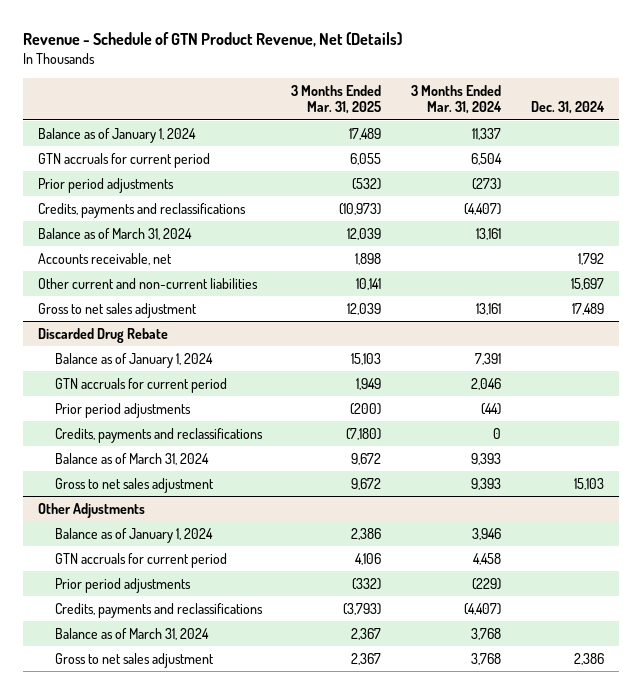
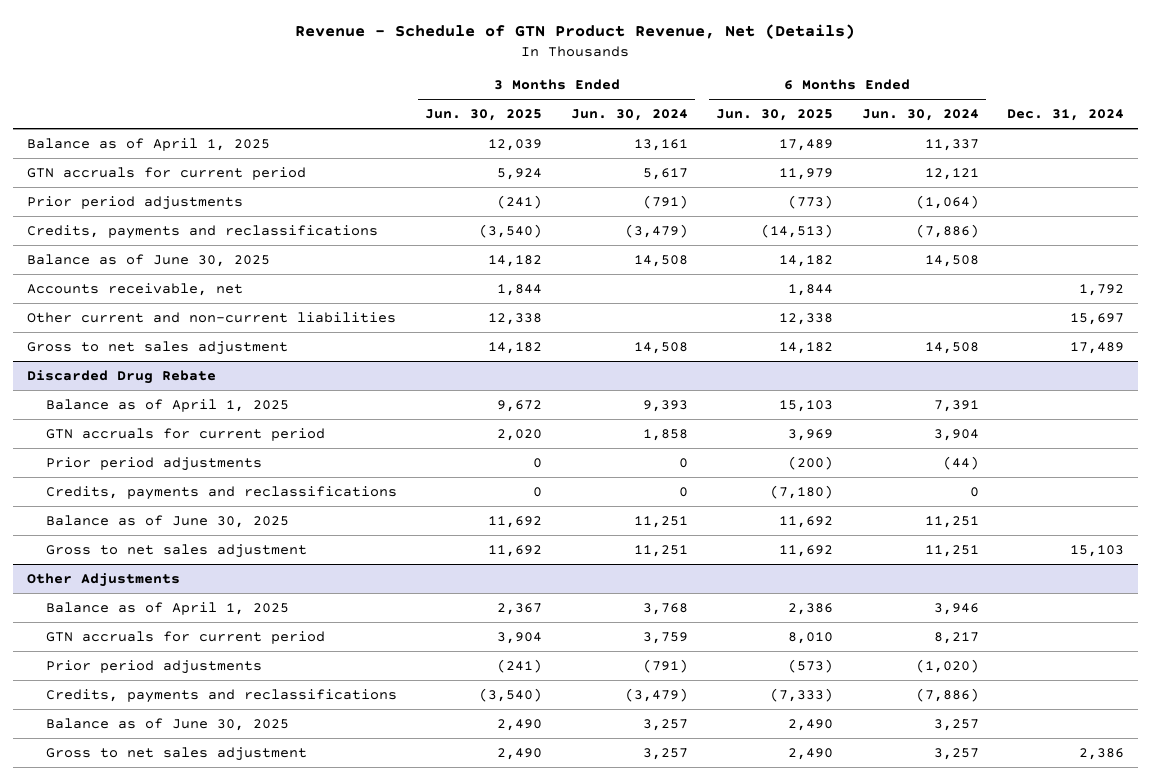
- | 3 Months Ended Mar. 31, 2025 | 3 Months Ended Mar. 31, 2024 | Dec. 31, 2024
+ | 3 Months Ended Jun. 30, 2025 | 3 Months Ended Jun. 30, 2024 | 6 Months Ended Jun. 30, 2025 | 6 Months Ended Jun. 30, 2024 | Dec. 31, 2024
- Balance as of January 1, 2024 | 17,489 | 11,337 |
+ Balance as of April 1, 2025 | 12,039 | 13,161 | 17,489 | 11,337 |
- Balance as of March 31, 2024 | 12,039 | 13,161 |
+ Balance as of June 30, 2025 | 14,182 | 14,508 | 14,182 | 14,508 |
@ Discarded Drug Rebate
- Balance as of January 1, 2024 | 15,103 | 7,391 |
+ Balance as of April 1, 2025 | 9,672 | 9,393 | 15,103 | 7,391 |
- Balance as of March 31, 2024 | 9,672 | 9,393 |
+ Balance as of June 30, 2025 | 11,692 | 11,251 | 11,692 | 11,251 |
@ Other Adjustments
- Balance as of January 1, 2024 | 2,386 | 3,946 |
+ Balance as of April 1, 2025 | 2,367 | 3,768 | 2,386 | 3,946 |
- Balance as of March 31, 2024 | 2,367 | 3,768 |
+ Balance as of June 30, 2025 | 2,490 | 3,257 | 2,490 | 3,257 |

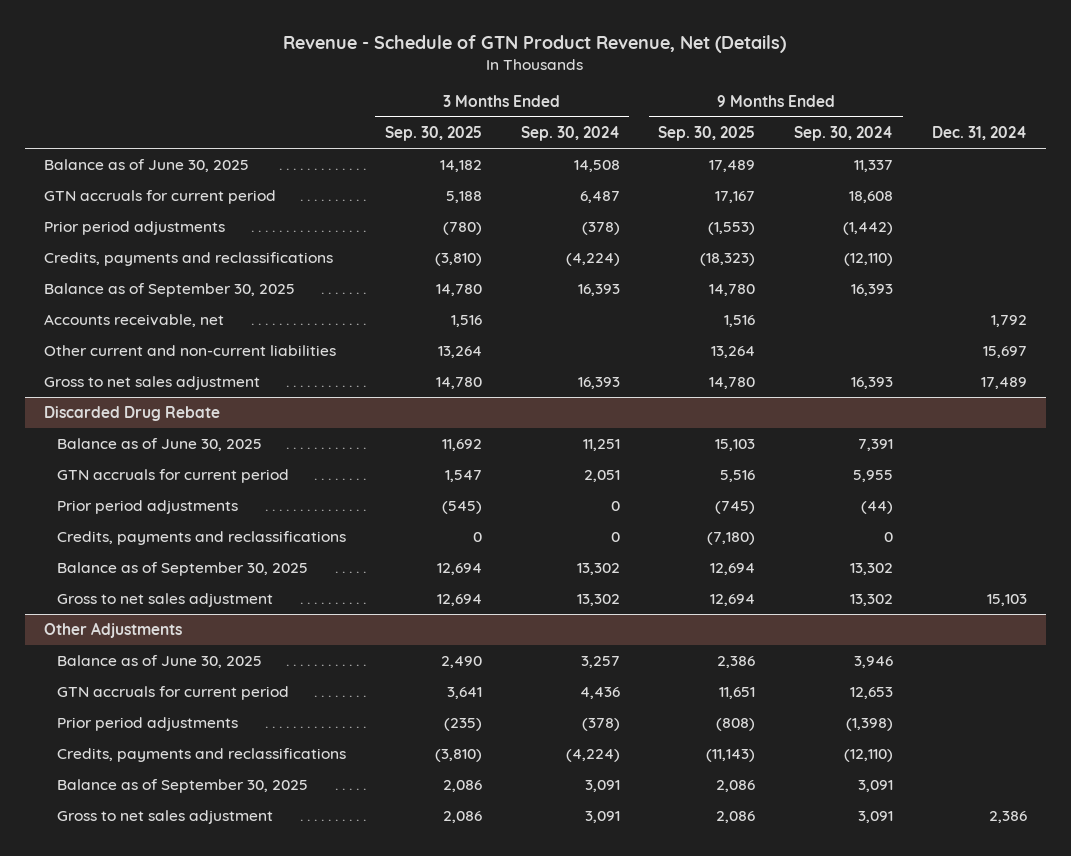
- | 3 Months Ended Jun. 30, 2025 | 3 Months Ended Jun. 30, 2024 | 6 Months Ended Jun. 30, 2025 | 6 Months Ended Jun. 30, 2024 | Dec. 31, 2024
+ | 3 Months Ended Sep. 30, 2025 | 3 Months Ended Sep. 30, 2024 | 9 Months Ended Sep. 30, 2025 | 9 Months Ended Sep. 30, 2024 | Dec. 31, 2024
- Balance as of April 1, 2025 | 12,039 | 13,161 | 17,489 | 11,337 |
moved up: Balance as of June 30, 2025 | 14,182 | 14,508 | 17,489 | 11,337 |
+ Balance as of September 30, 2025 | 14,780 | 16,393 | 14,780 | 16,393 |
@ Discarded Drug Rebate
- Balance as of April 1, 2025 | 9,672 | 9,393 | 15,103 | 7,391 |
moved up: Balance as of June 30, 2025 | 11,692 | 11,251 | 15,103 | 7,391 |
+ Balance as of September 30, 2025 | 12,694 | 13,302 | 12,694 | 13,302 |
@ Other Adjustments
- Balance as of April 1, 2025 | 2,367 | 3,768 | 2,386 | 3,946 |
moved up: Balance as of June 30, 2025 | 2,490 | 3,257 | 2,386 | 3,946 |
+ Balance as of September 30, 2025 | 2,086 | 3,091 | 2,086 | 3,091 |

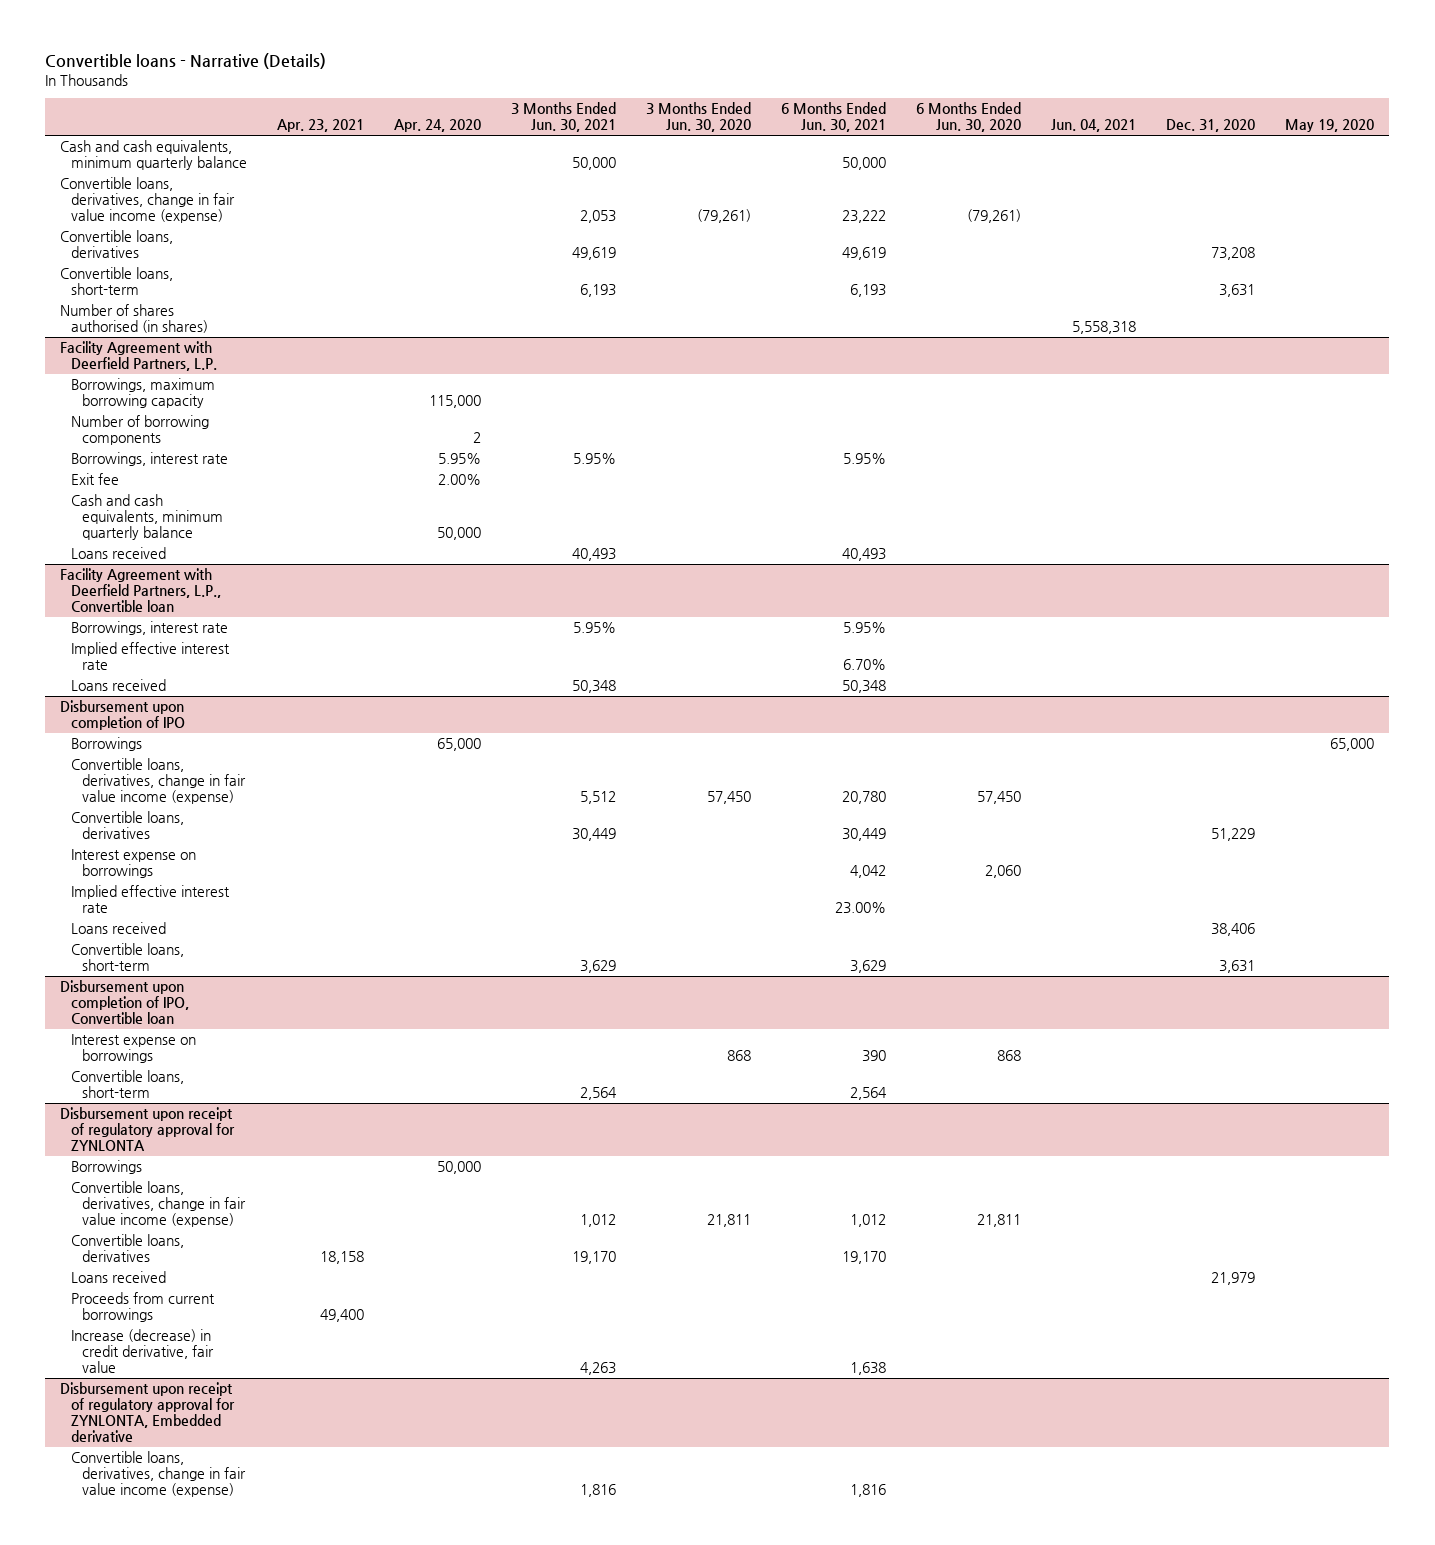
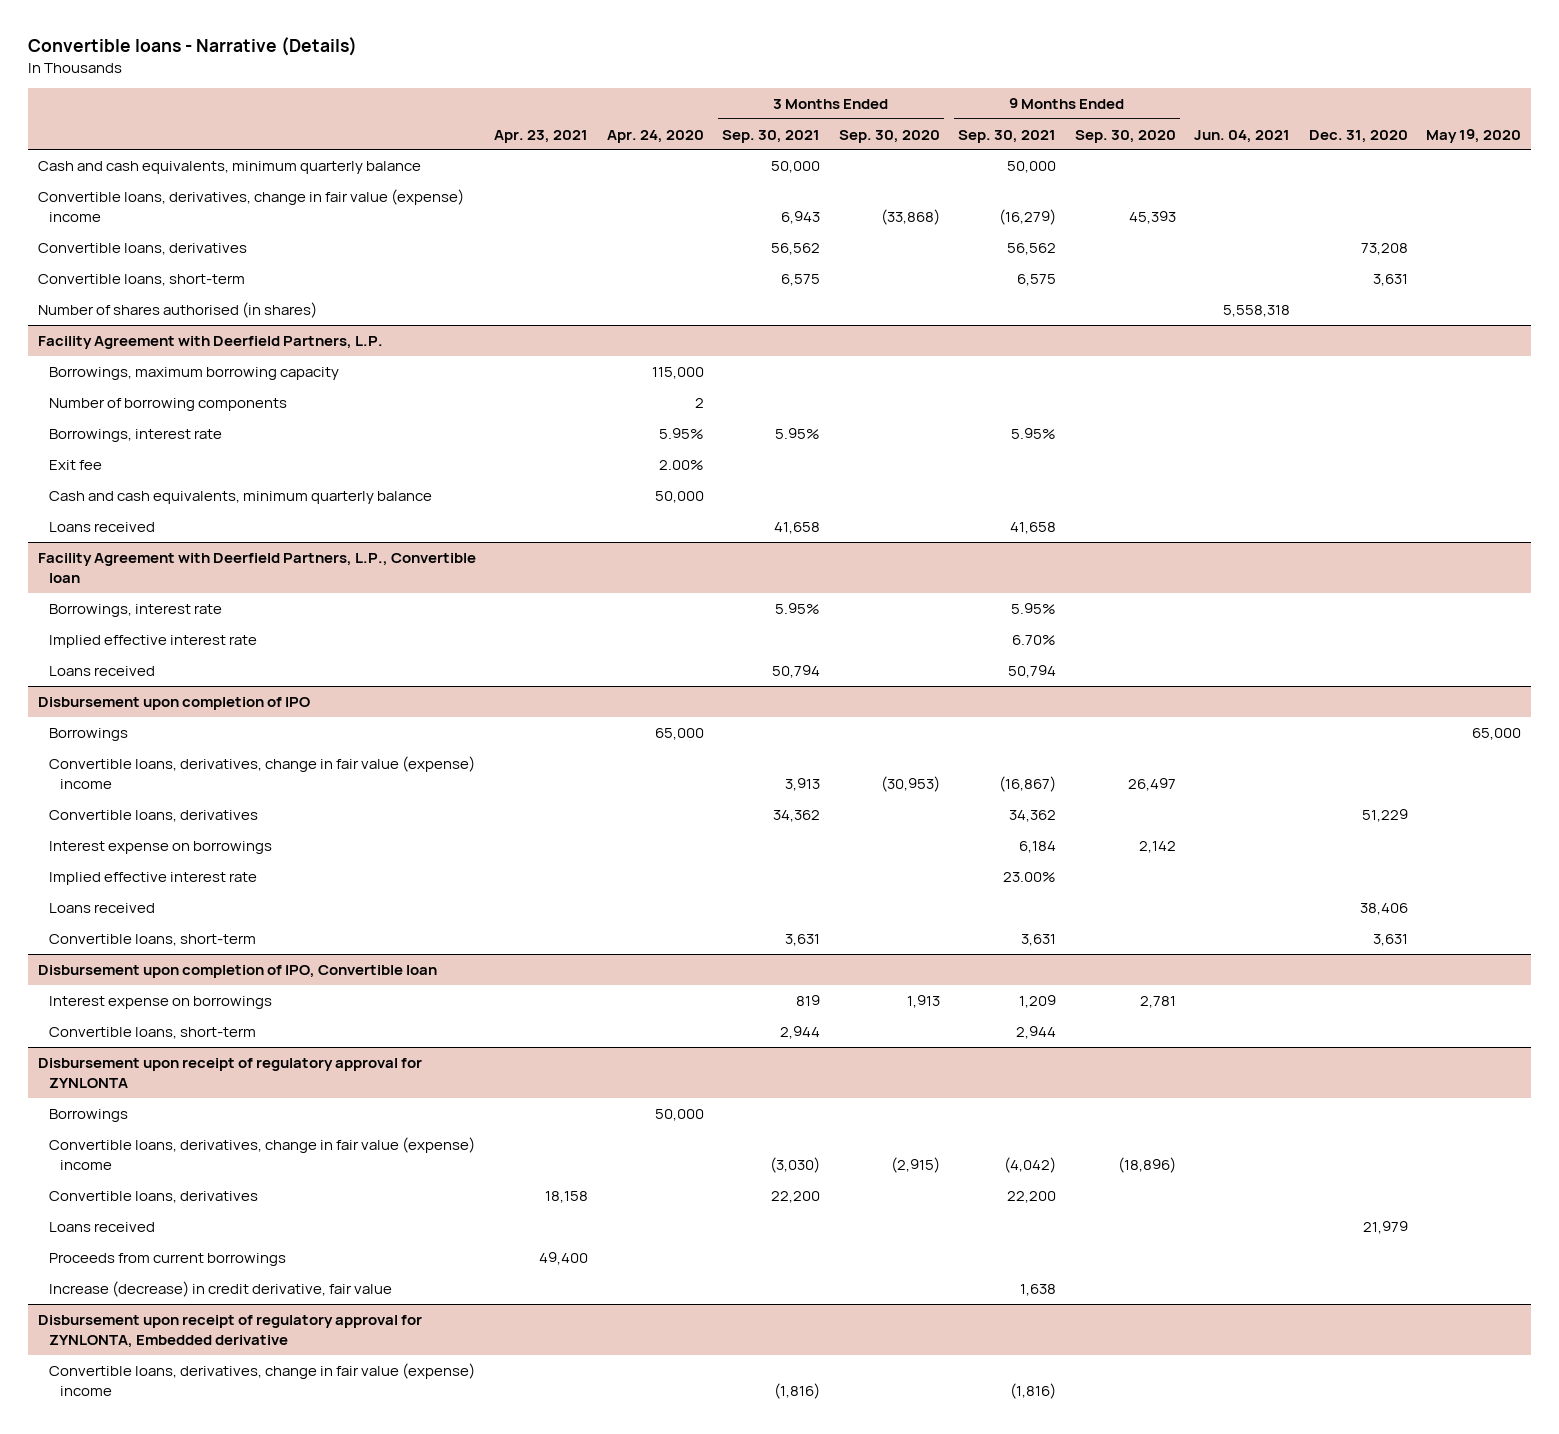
- | Apr. 23, 2021 | Apr. 24, 2020 | 3 Months Ended Jun. 30, 2021 | 3 Months Ended Jun. 30, 2020 | 6 Months Ended Jun. 30, 2021 | 6 Months Ended Jun. 30, 2020 | Jun. 04, 2021 | Dec. 31, 2020 | May 19, 2020
+ | Apr. 23, 2021 | Apr. 24, 2020 | 3 Months Ended Sep. 30, 2021 | 3 Months Ended Sep. 30, 2020 | 9 Months Ended Sep. 30, 2021 | 9 Months Ended Sep. 30, 2020 | Jun. 04, 2021 | Dec. 31, 2020 | May 19, 2020
- Convertible loans, derivatives, change in fair value income (expense) | | | 2,053 | (79,261) | 23,222 | (79,261) | | |
+ Convertible loans, derivatives, change in fair value (expense) income | | | 6,943 | (33,868) | (16,279) | 45,393 | | |
@ Disbursement upon completion of IPO
- Convertible loans, derivatives, change in fair value income (expense) | | | 5,512 | 57,450 | 20,780 | 57,450 | | |
+ Convertible loans, derivatives, change in fair value (expense) income | | | 3,913 | (30,953) | (16,867) | 26,497 | | |
@ Disbursement upon receipt of regulatory approval for ZYNLONTA
- Convertible loans, derivatives, change in fair value income (expense) | | | 1,012 | 21,811 | 1,012 | 21,811 | | |
+ Convertible loans, derivatives, change in fair value (expense) income | | | (3,030) | (2,915) | (4,042) | (18,896) | | |
@ Disbursement upon receipt of regulatory approval for ZYNLONTA, Embedded derivative
- Convertible loans, derivatives, change in fair value income (expense) | | | 1,816 | | 1,816 | | | |
+ Convertible loans, derivatives, change in fair value (expense) income | | | (1,816) | | (1,816) | | | |

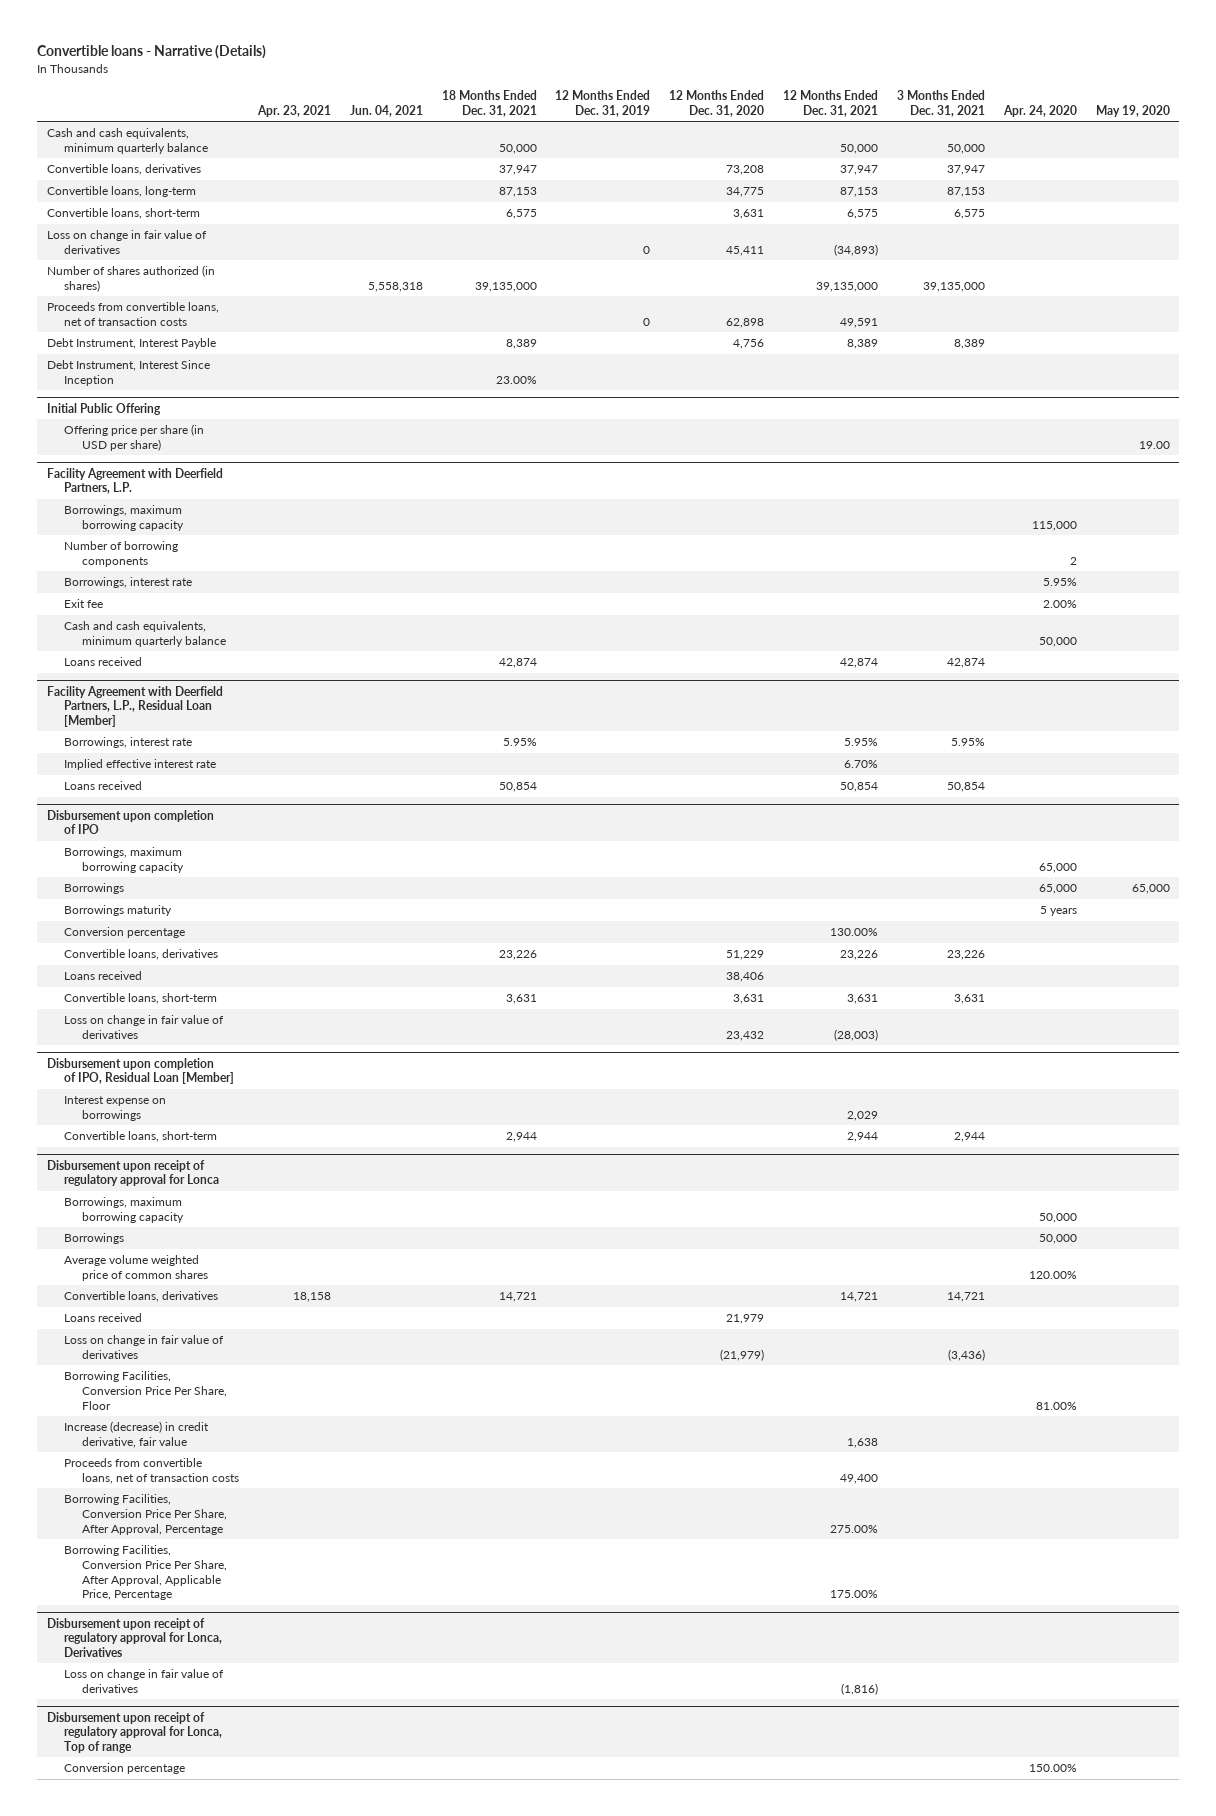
- | Apr. 23, 2021 | Apr. 24, 2020 | 3 Months Ended Sep. 30, 2021 | 3 Months Ended Sep. 30, 2020 | 9 Months Ended Sep. 30, 2021 | 9 Months Ended Sep. 30, 2020 | Jun. 04, 2021 | Dec. 31, 2020 | May 19, 2020
+ | Apr. 23, 2021 | Jun. 04, 2021 | 18 Months Ended Dec. 31, 2021 | 12 Months Ended Dec. 31, 2019 | 12 Months Ended Dec. 31, 2020 | 12 Months Ended Dec. 31, 2021 | 3 Months Ended Dec. 31, 2021 | Apr. 24, 2020 | May 19, 2020
- Convertible loans, derivatives, change in fair value (expense) income | | | 6,943 | (33,868) | (16,279) | 45,393 | | |
+ Convertible loans, long-term | | | 87,153 | | 34,775 | 87,153 | 87,153 | |
- Number of shares authorised (in shares) | | | | | | | 5,558,318 | |
+ Loss on change in fair value of derivatives | | | | 0 | 45,411 | (34,893) | | |
+ Number of shares authorized (in shares) | | 5,558,318 | 39,135,000 | | | 39,135,000 | 39,135,000 | |
+ Proceeds from convertible loans, net of transaction costs | | | | 0 | 62,898 | 49,591 | | |
+ Debt Instrument, Interest Payble | | | 8,389 | | 4,756 | 8,389 | 8,389 | |
+ Debt Instrument, Interest Since Inception | | | 23.00% | | | | | |
+ Initial Public Offering
+ Offering price per share (in USD per share) | | | | | | | | | 19.00
- Facility Agreement with Deerfield Partners, L.P., Convertible loan
+ Facility Agreement with Deerfield Partners, L.P., Residual Loan [Member]
@ Disbursement upon completion of IPO
+ Borrowings, maximum borrowing capacity | | | | | | | | 65,000 |
- Convertible loans, derivatives, change in fair value (expense) income | | | 3,913 | (30,953) | (16,867) | 26,497 | | |
+ Borrowings maturity | | | | | | | | 5 years |
+ Conversion percentage | | | | | | 130.00% | | |
- Interest expense on borrowings | | | | | 6,184 | 2,142 | | |
- Implied effective interest rate | | | | | 23.00% | | | |
- Disbursement upon completion of IPO, Convertible loan
@ Disbursement upon completion of IPO
+ Loss on change in fair value of derivatives | | | | | 23,432 | (28,003) | | |
+ Disbursement upon completion of IPO, Residual Loan [Member]
- Disbursement upon receipt of regulatory approval for ZYNLONTA
+ Disbursement upon receipt of regulatory approval for Lonca
+ Borrowings, maximum borrowing capacity | | | | | | | | 50,000 |
- Convertible loans, derivatives, change in fair value (expense) income | | | (3,030) | (2,915) | (4,042) | (18,896) | | |
+ Average volume weighted price of common shares | | | | | | | | 120.00% |
- Proceeds from current borrowings | 49,400 | | | | | | | |
+ Loss on change in fair value of derivatives | | | | | (21,979) | | (3,436) | |
+ Borrowing Facilities, Conversion Price Per Share, Floor | | | | | | | | 81.00% |
- Disbursement upon receipt of regulatory approval for ZYNLONTA, Embedded derivative
- Convertible loans, derivatives, change in fair value (expense) income | | | (1,816) | | (1,816) | | | |
+ Proceeds from convertible loans, net of transaction costs | | | | | | 49,400 | | |
+ Borrowing Facilities, Conversion Price Per Share, After Approval, Percentage | | | | | | 275.00% | | |
+ Borrowing Facilities, Conversion Price Per Share, After Approval, Applicable Price, Percentage | | | | | | 175.00% | | |
+ Disbursement upon receipt of regulatory approval for Lonca, Derivatives
+ Loss on change in fair value of derivatives | | | | | | (1,816) | | |
+ Disbursement upon receipt of regulatory approval for Lonca, Top of range
+ Conversion percentage | | | | | | | | 150.00% |

